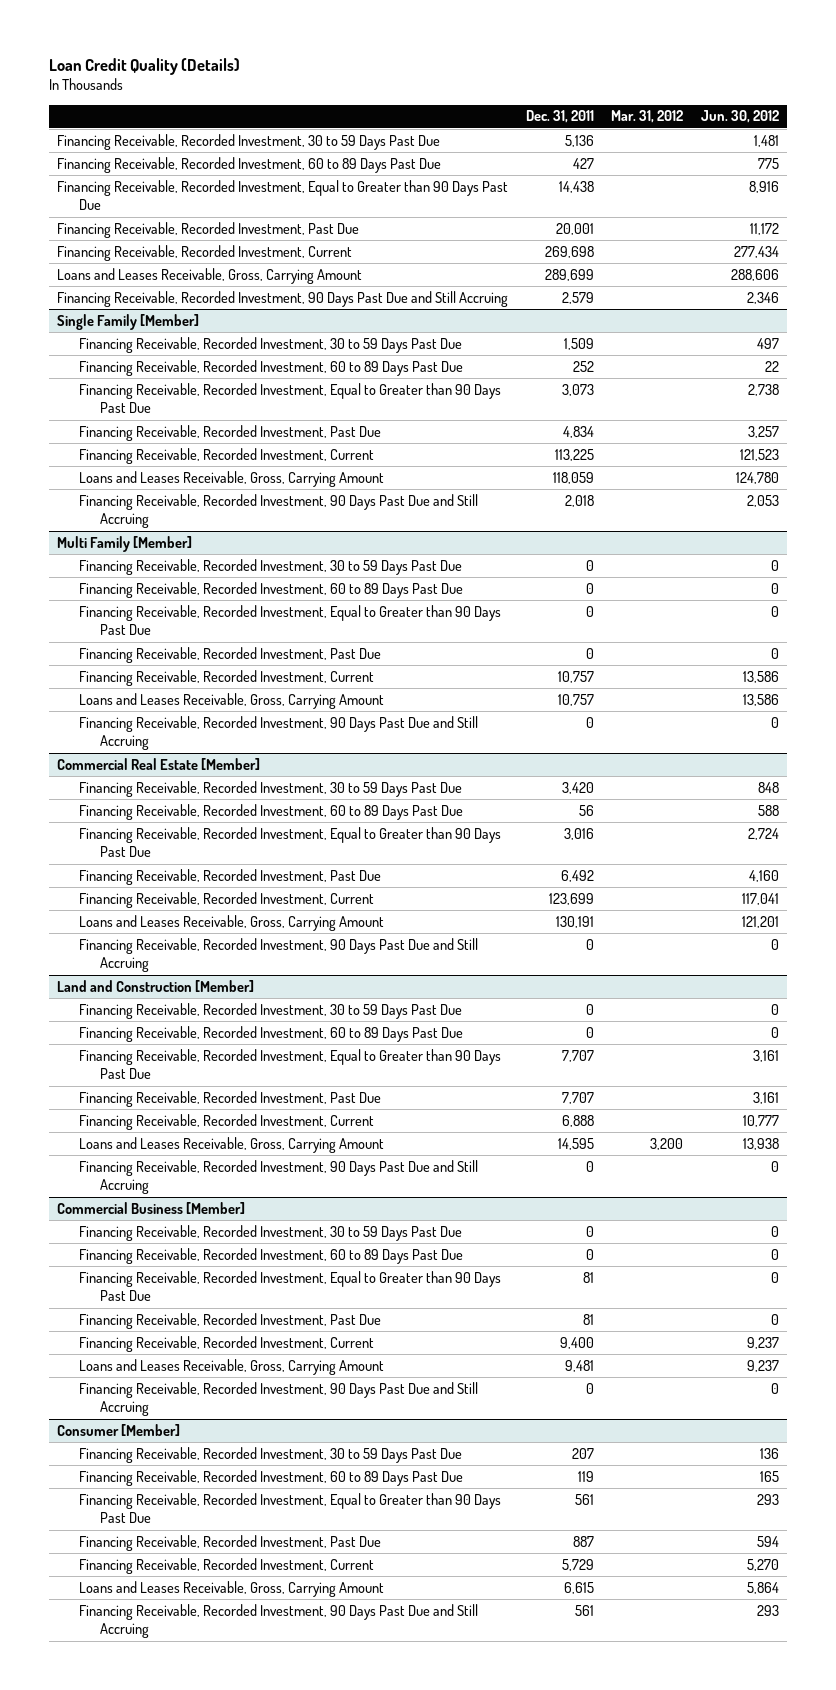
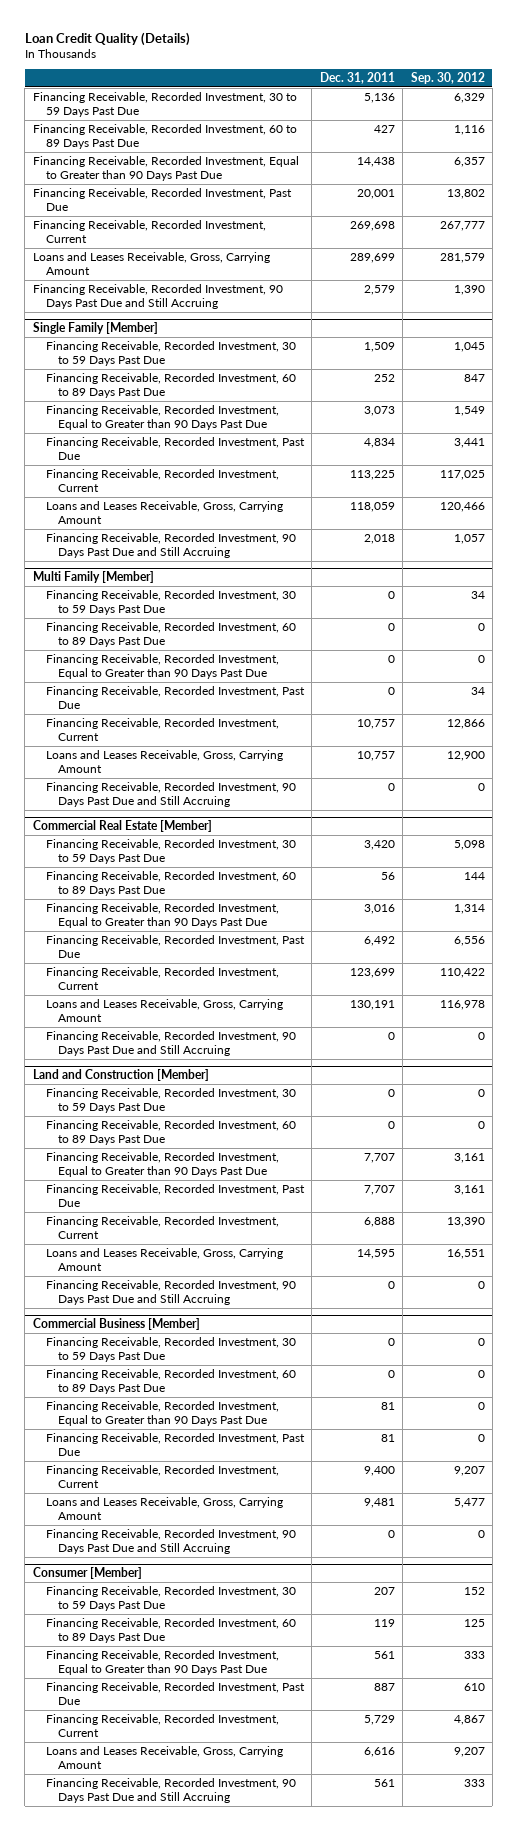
- | Dec. 31, 2011 | Mar. 31, 2012 | Jun. 30, 2012
+ | Dec. 31, 2011 | Sep. 30, 2012
@ Consumer [Member]
- Loans and Leases Receivable, Gross, Carrying Amount | 6,615 | | 5,864
+ Loans and Leases Receivable, Gross, Carrying Amount | 6,616 | 9,207

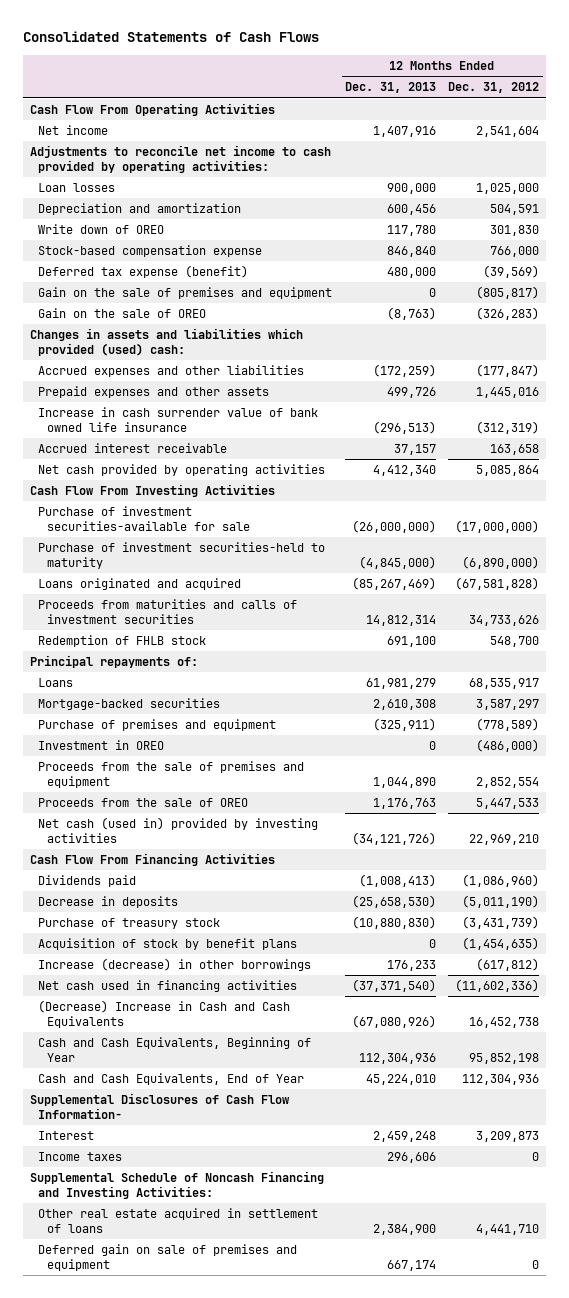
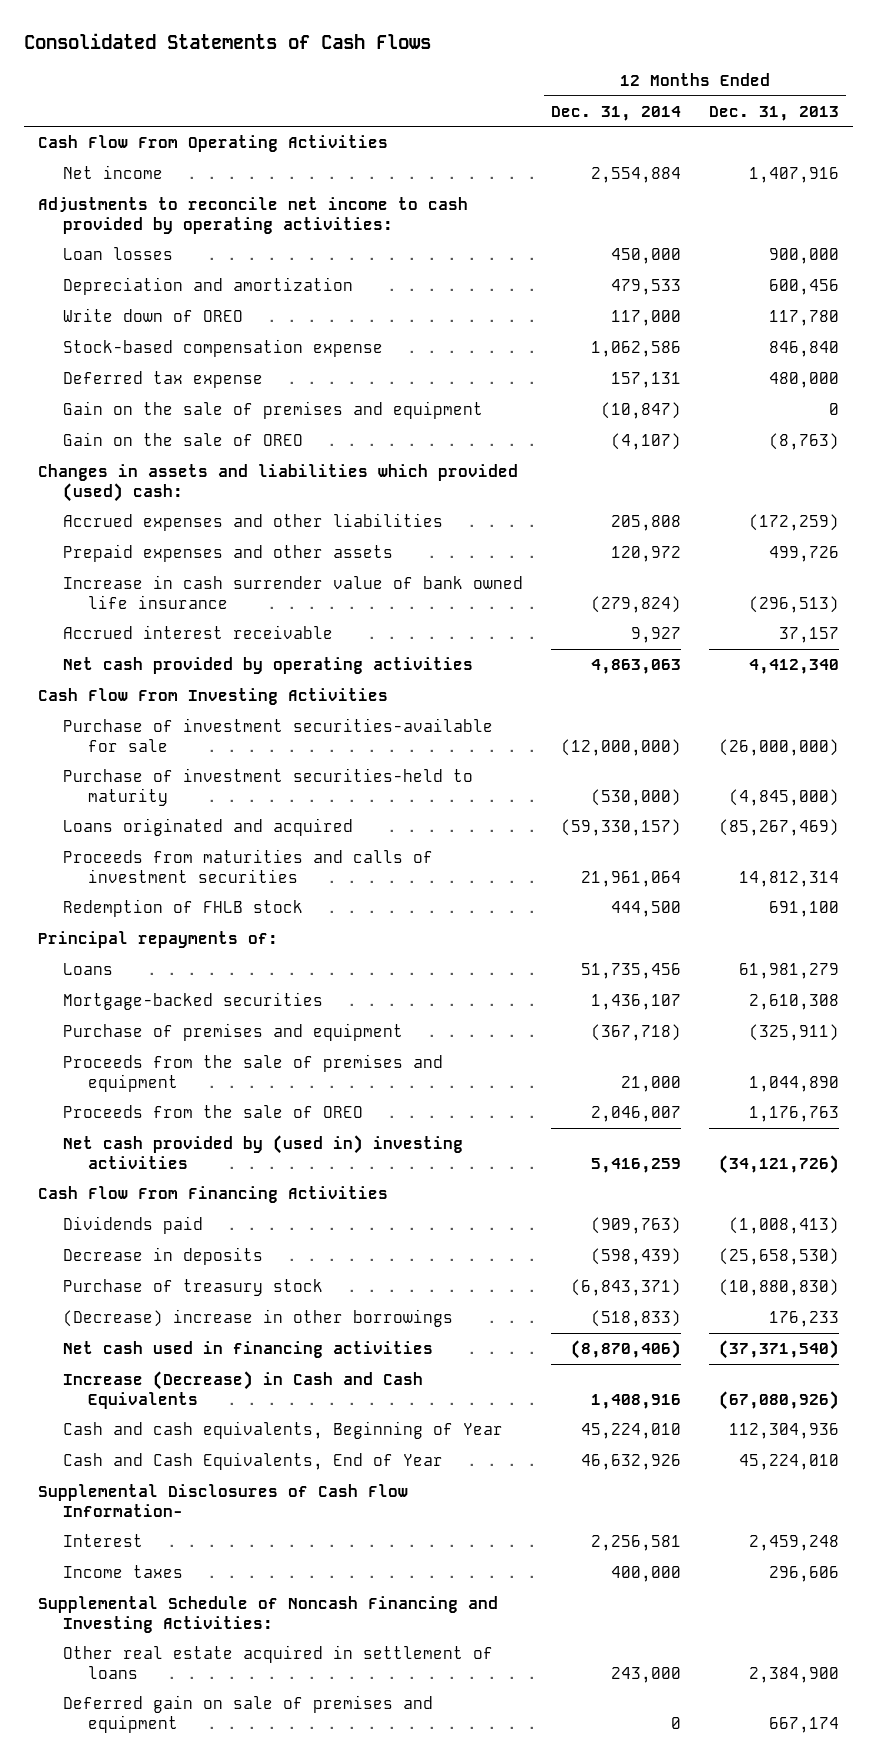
- | 12 Months Ended Dec. 31, 2013 | 12 Months Ended Dec. 31, 2012
+ | 12 Months Ended Dec. 31, 2014 | 12 Months Ended Dec. 31, 2013
- Deferred tax expense (benefit) | 480,000 | (39,569)
+ Deferred tax expense | 157,131 | 480,000
- Investment in OREO | 0 | (486,000)
- Net cash (used in) provided by investing activities | (34,121,726) | 22,969,210
+ Net cash provided by (used in) investing activities | 5,416,259 | (34,121,726)
- Acquisition of stock by benefit plans | 0 | (1,454,635)
- Increase (decrease) in other borrowings | 176,233 | (617,812)
+ (Decrease) increase in other borrowings | (518,833) | 176,233
- (Decrease) Increase in Cash and Cash Equivalents | (67,080,926) | 16,452,738
- Cash and Cash Equivalents, Beginning of Year | 112,304,936 | 95,852,198
+ Increase (Decrease) in Cash and Cash Equivalents | 1,408,916 | (67,080,926)
+ Cash and cash equivalents, Beginning of Year | 45,224,010 | 112,304,936

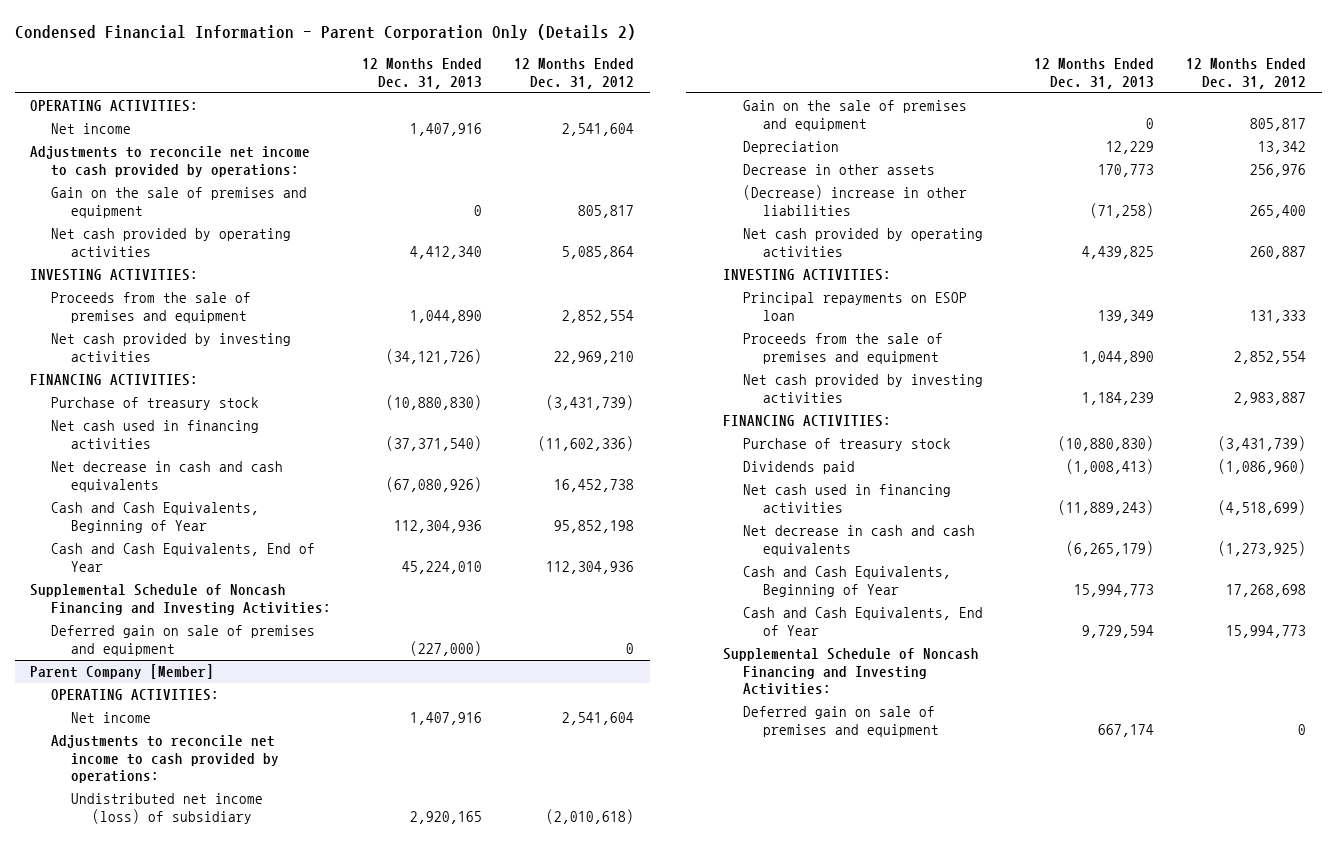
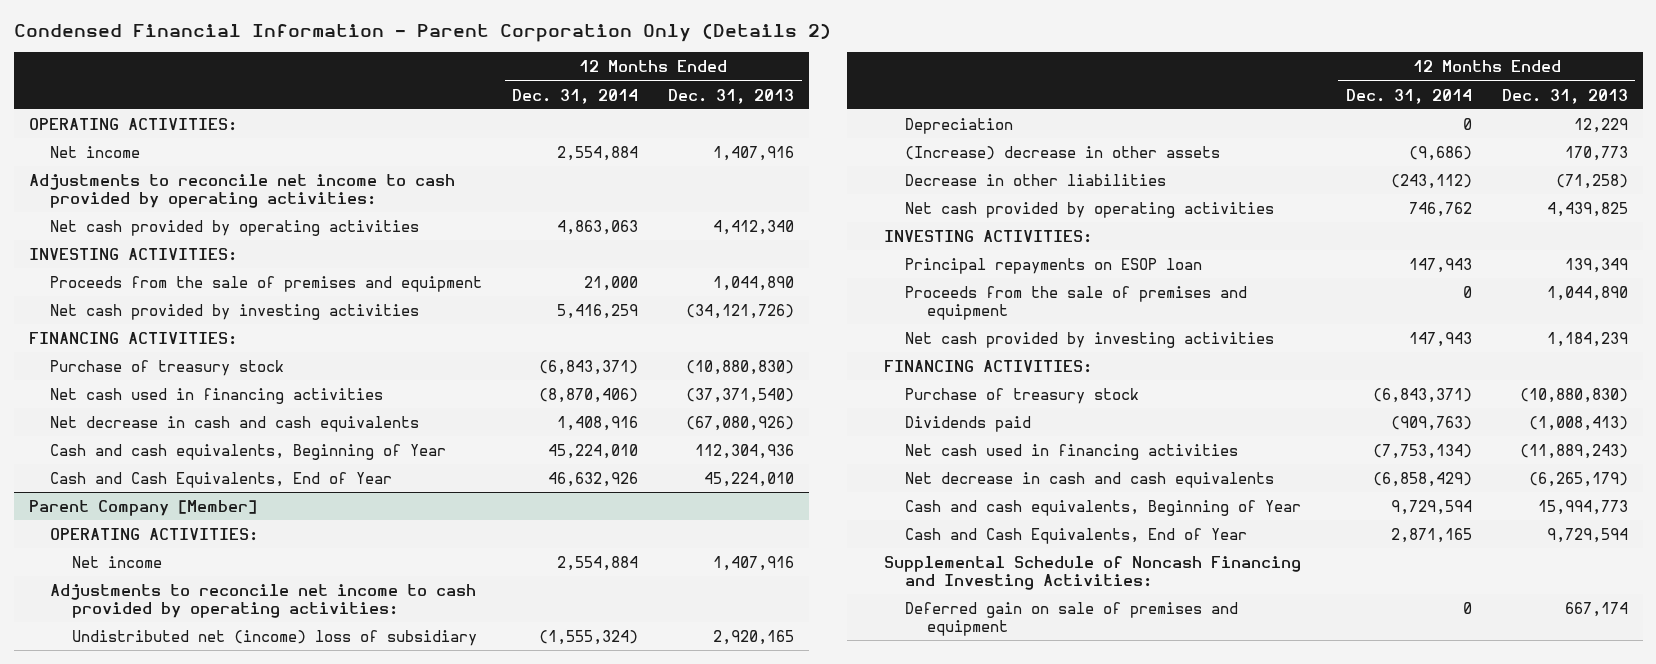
- | 12 Months Ended Dec. 31, 2013 | 12 Months Ended Dec. 31, 2012
+ | 12 Months Ended Dec. 31, 2014 | 12 Months Ended Dec. 31, 2013
- Adjustments to reconcile net income to cash provided by operations:
- Gain on the sale of premises and equipment | 0 | 805,817
+ Adjustments to reconcile net income to cash provided by operating activities:
- Cash and Cash Equivalents, Beginning of Year | 112,304,936 | 95,852,198
+ Cash and cash equivalents, Beginning of Year | 45,224,010 | 112,304,936
- Supplemental Schedule of Noncash Financing and Investing Activities:
- Deferred gain on sale of premises and equipment | (227,000) | 0
@ Parent Company [Member]
- Adjustments to reconcile net income to cash provided by operations:
- Undistributed net income (loss) of subsidiary | 2,920,165 | (2,010,618)
- Gain on the sale of premises and equipment | 0 | 805,817
+ Adjustments to reconcile net income to cash provided by operating activities:
+ Undistributed net (income) loss of subsidiary | (1,555,324) | 2,920,165
- Decrease in other assets | 170,773 | 256,976
- (Decrease) increase in other liabilities | (71,258) | 265,400
+ (Increase) decrease in other assets | (9,686) | 170,773
+ Decrease in other liabilities | (243,112) | (71,258)
- Cash and Cash Equivalents, Beginning of Year | 15,994,773 | 17,268,698
+ Cash and cash equivalents, Beginning of Year | 9,729,594 | 15,994,773

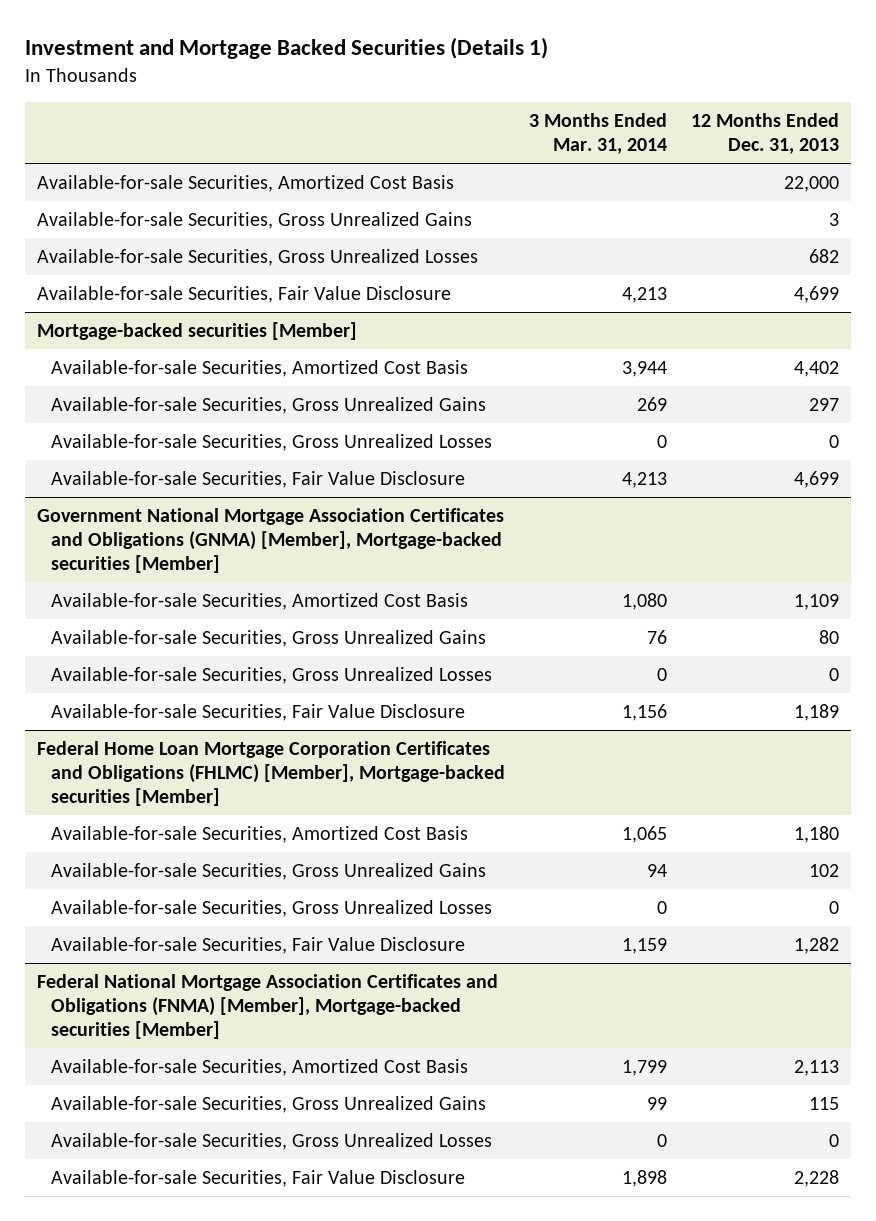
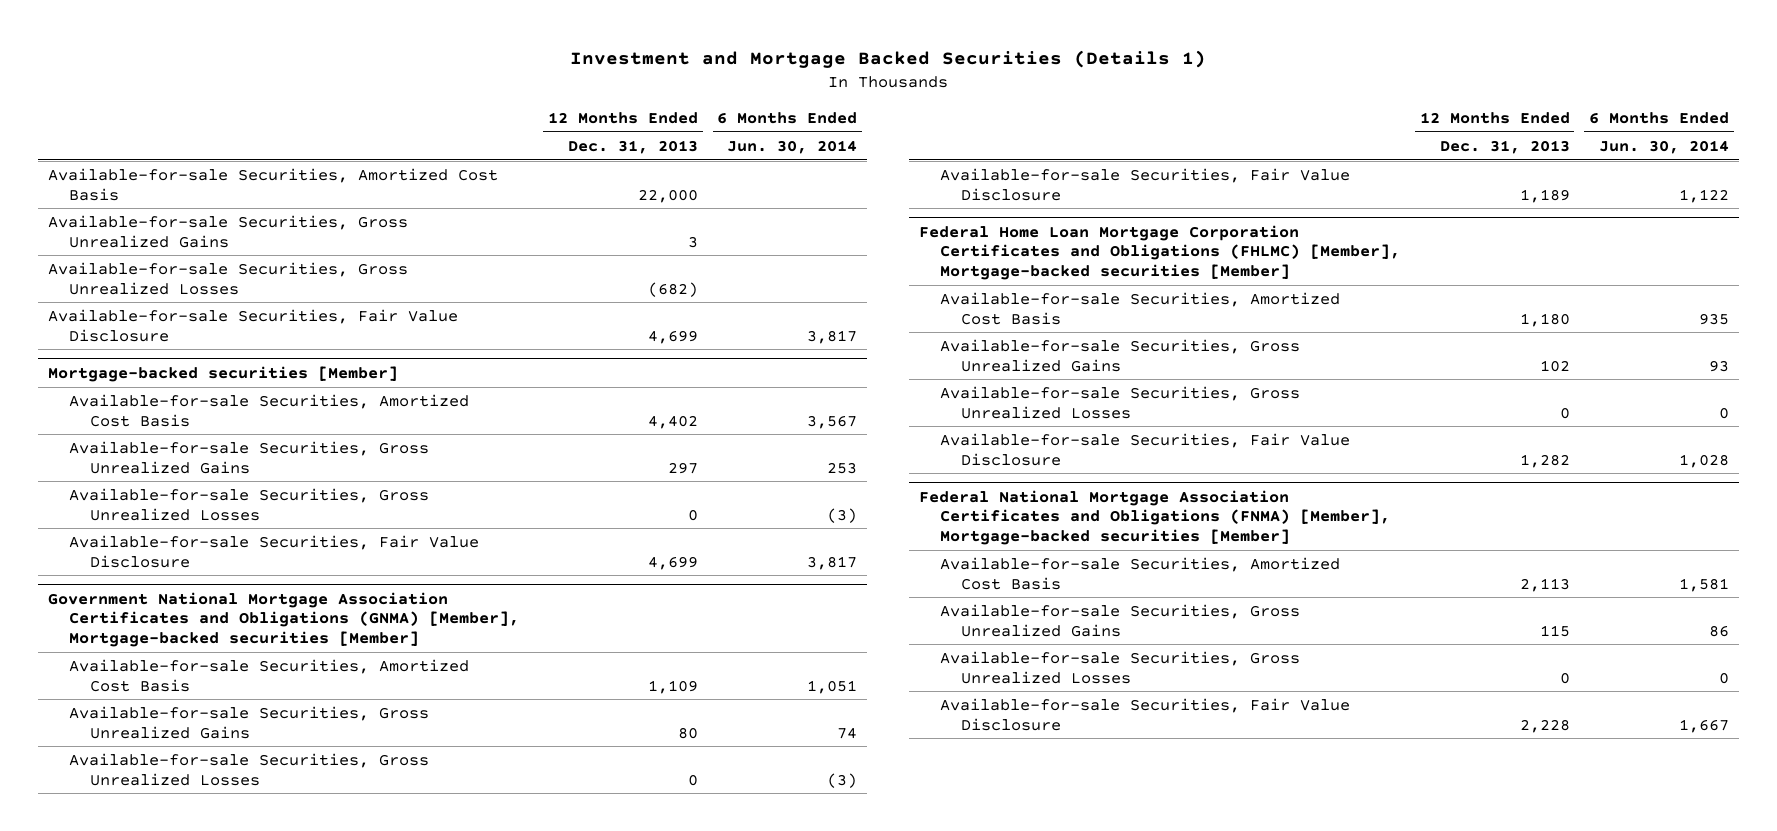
- | 3 Months Ended Mar. 31, 2014 | 12 Months Ended Dec. 31, 2013
+ | 12 Months Ended Dec. 31, 2013 | 6 Months Ended Jun. 30, 2014
- Available-for-sale Securities, Gross Unrealized Losses | | 682
+ Available-for-sale Securities, Gross Unrealized Losses | (682) |

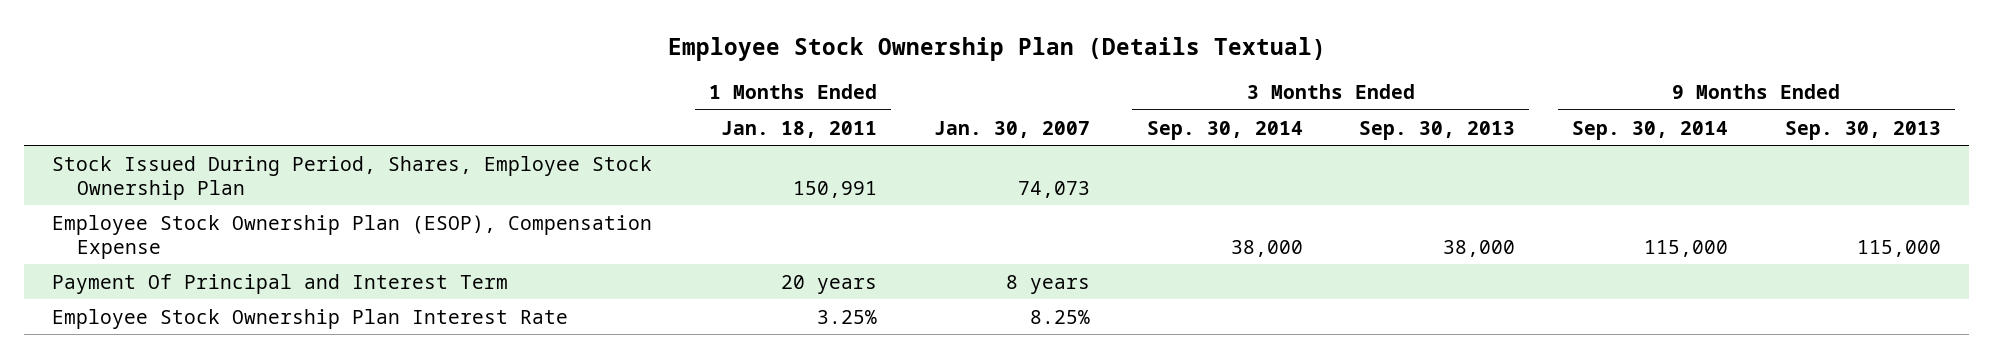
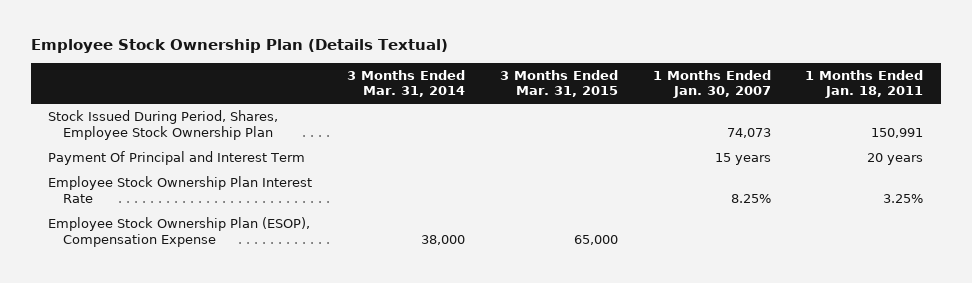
- | 1 Months Ended Jan. 18, 2011 | Jan. 30, 2007 | 3 Months Ended Sep. 30, 2014 | 3 Months Ended Sep. 30, 2013 | 9 Months Ended Sep. 30, 2014 | 9 Months Ended Sep. 30, 2013
+ | 3 Months Ended Mar. 31, 2014 | 3 Months Ended Mar. 31, 2015 | 1 Months Ended Jan. 30, 2007 | 1 Months Ended Jan. 18, 2011
moved down: Employee Stock Ownership Plan (ESOP), Compensation Expense | 38,000 | 65,000 | |

